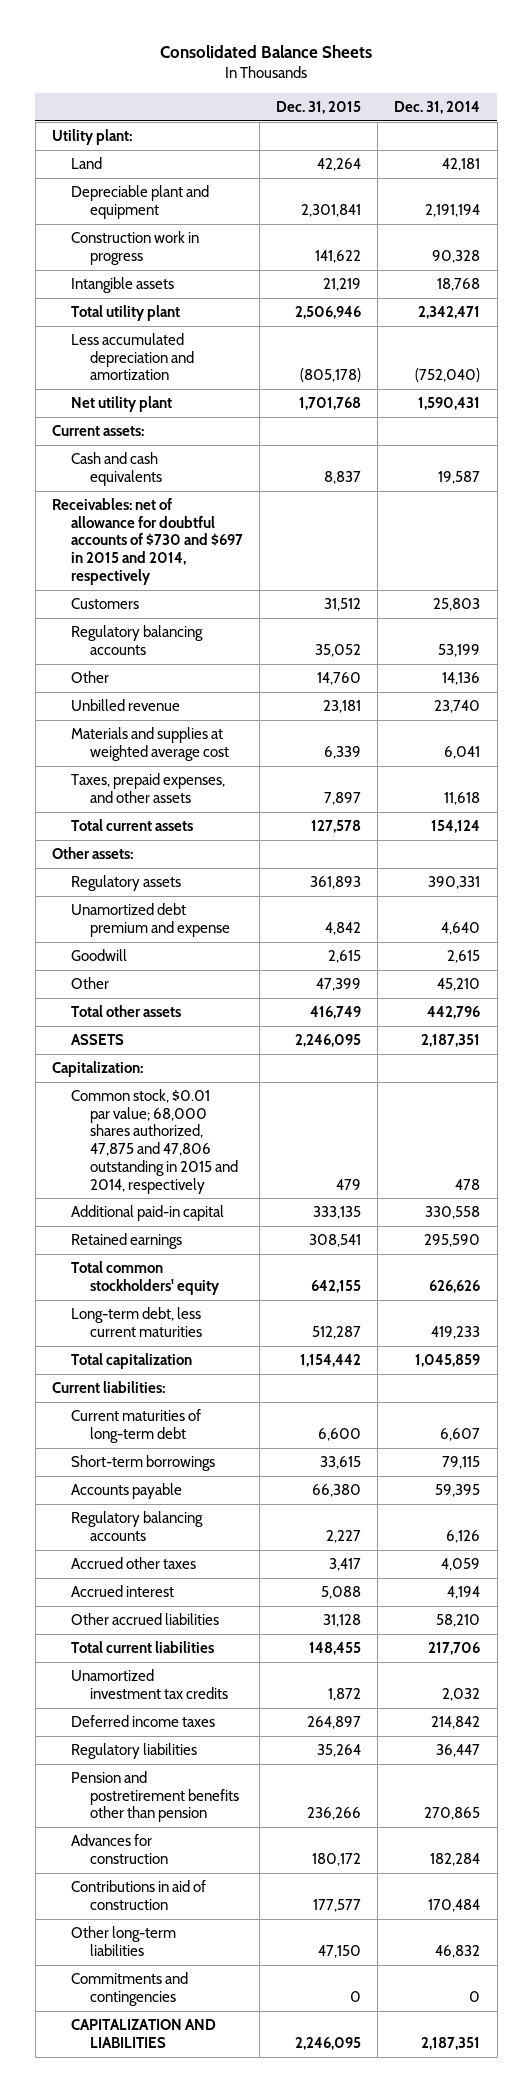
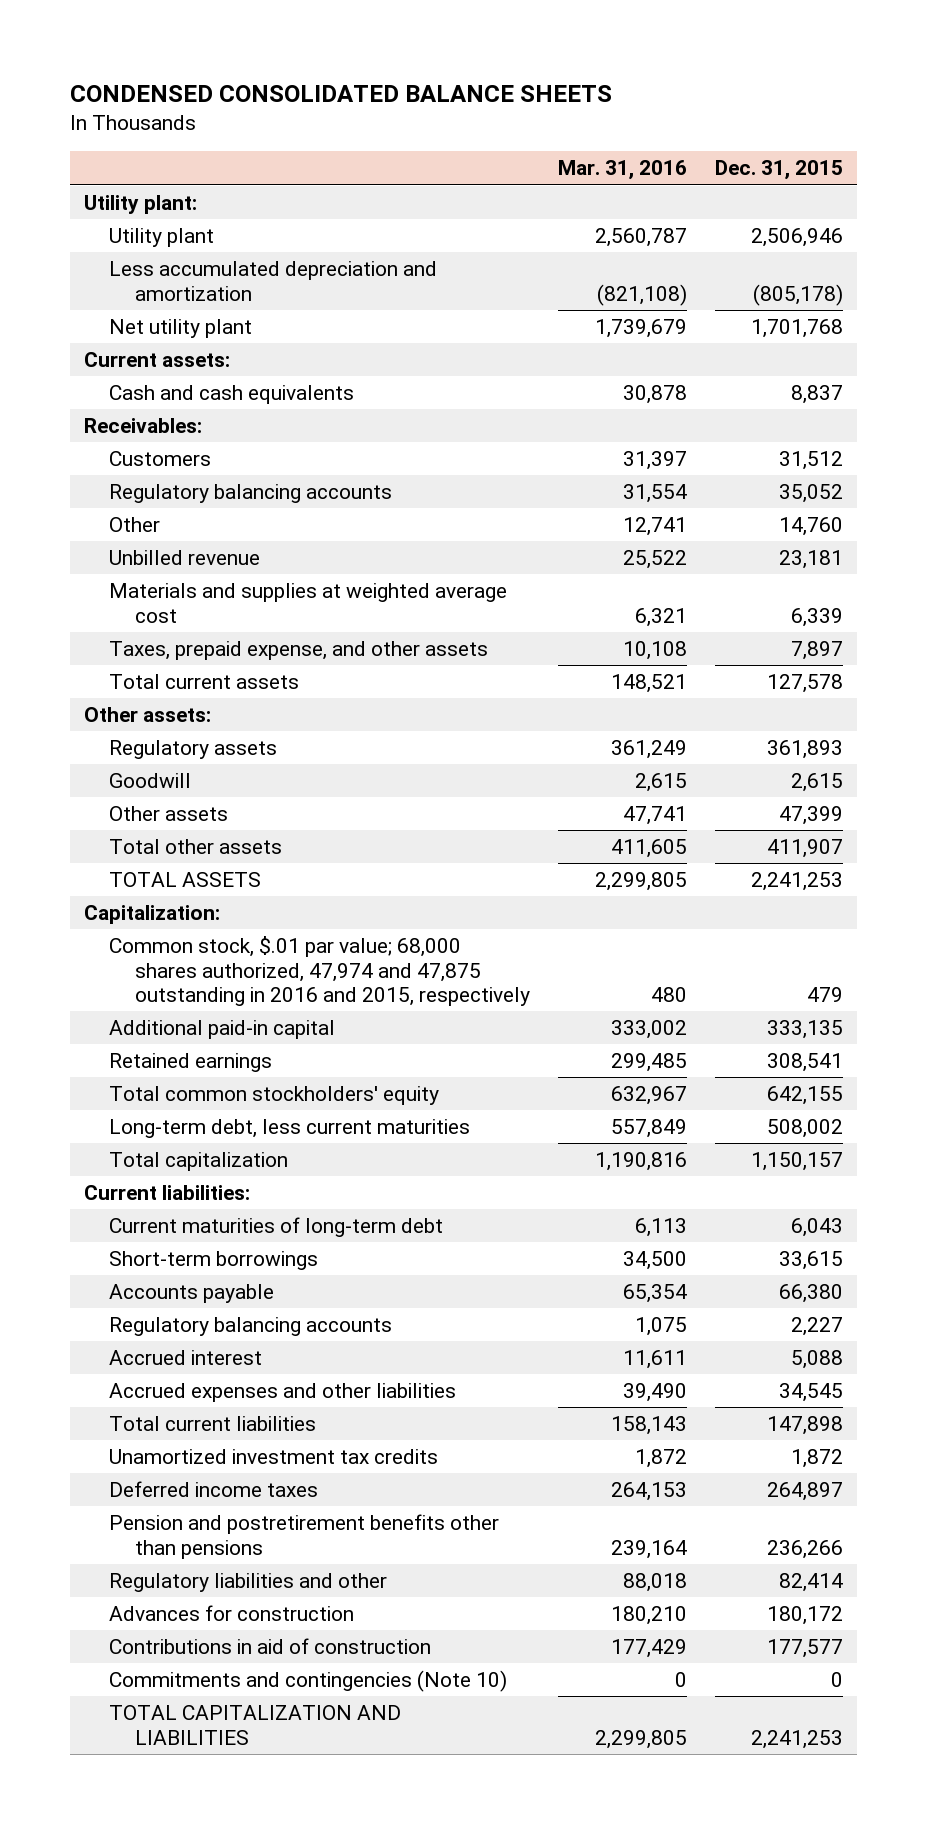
- Consolidated Balance Sheets
+ CONDENSED CONSOLIDATED BALANCE SHEETS
- | Dec. 31, 2015 | Dec. 31, 2014
+ | Mar. 31, 2016 | Dec. 31, 2015
- Land | 42,264 | 42,181
- Depreciable plant and equipment | 2,301,841 | 2,191,194
- Construction work in progress | 141,622 | 90,328
- Intangible assets | 21,219 | 18,768
- Total utility plant | 2,506,946 | 2,342,471
+ Utility plant | 2,560,787 | 2,506,946
- Receivables: net of allowance for doubtful accounts of $730 and $697 in 2015 and 2014, respectively
+ Receivables:
- Taxes, prepaid expenses, and other assets | 7,897 | 11,618
+ Taxes, prepaid expense, and other assets | 10,108 | 7,897
- Unamortized debt premium and expense | 4,842 | 4,640
- Other | 47,399 | 45,210
- Total other assets | 416,749 | 442,796
- ASSETS | 2,246,095 | 2,187,351
+ Other assets | 47,741 | 47,399
+ Total other assets | 411,605 | 411,907
+ TOTAL ASSETS | 2,299,805 | 2,241,253
- Common stock, $0.01 par value; 68,000 shares authorized, 47,875 and 47,806 outstanding in 2015 and 2014, respectively | 479 | 478
+ Common stock, $.01 par value; 68,000 shares authorized, 47,974 and 47,875 outstanding in 2016 and 2015, respectively | 480 | 479
- Long-term debt, less current maturities | 512,287 | 419,233
- Total capitalization | 1,154,442 | 1,045,859
+ Long-term debt, less current maturities | 557,849 | 508,002
+ Total capitalization | 1,190,816 | 1,150,157
- Current maturities of long-term debt | 6,600 | 6,607
+ Current maturities of long-term debt | 6,113 | 6,043
- Accrued other taxes | 3,417 | 4,059
- Other accrued liabilities | 31,128 | 58,210
- Total current liabilities | 148,455 | 217,706
+ Accrued expenses and other liabilities | 39,490 | 34,545
+ Total current liabilities | 158,143 | 147,898
- Regulatory liabilities | 35,264 | 36,447
- Pension and postretirement benefits other than pension | 236,266 | 270,865
+ Pension and postretirement benefits other than pensions | 239,164 | 236,266
+ Regulatory liabilities and other | 88,018 | 82,414
- Other long-term liabilities | 47,150 | 46,832
- Commitments and contingencies | 0 | 0
- CAPITALIZATION AND LIABILITIES | 2,246,095 | 2,187,351
+ Commitments and contingencies (Note 10) | 0 | 0
+ TOTAL CAPITALIZATION AND LIABILITIES | 2,299,805 | 2,241,253

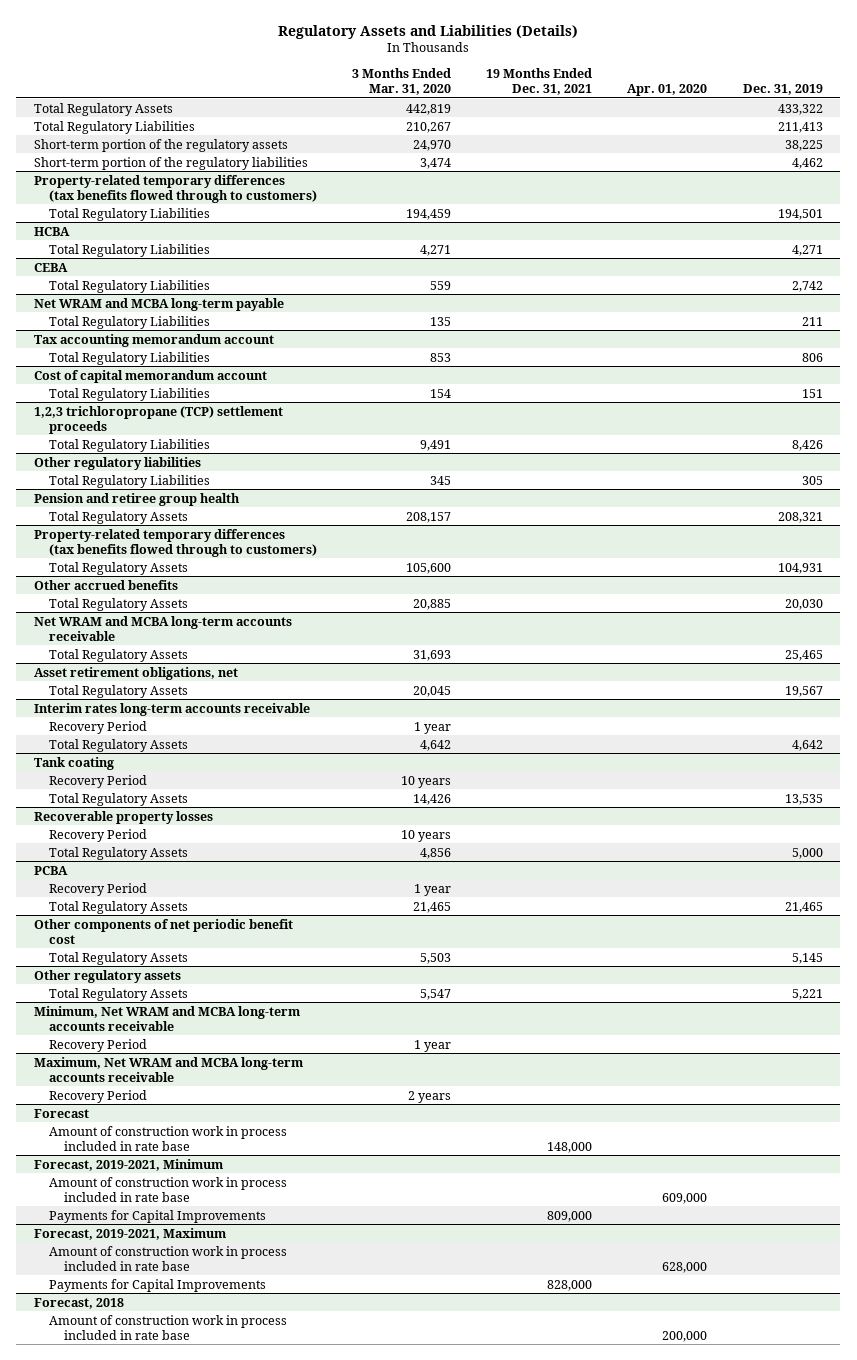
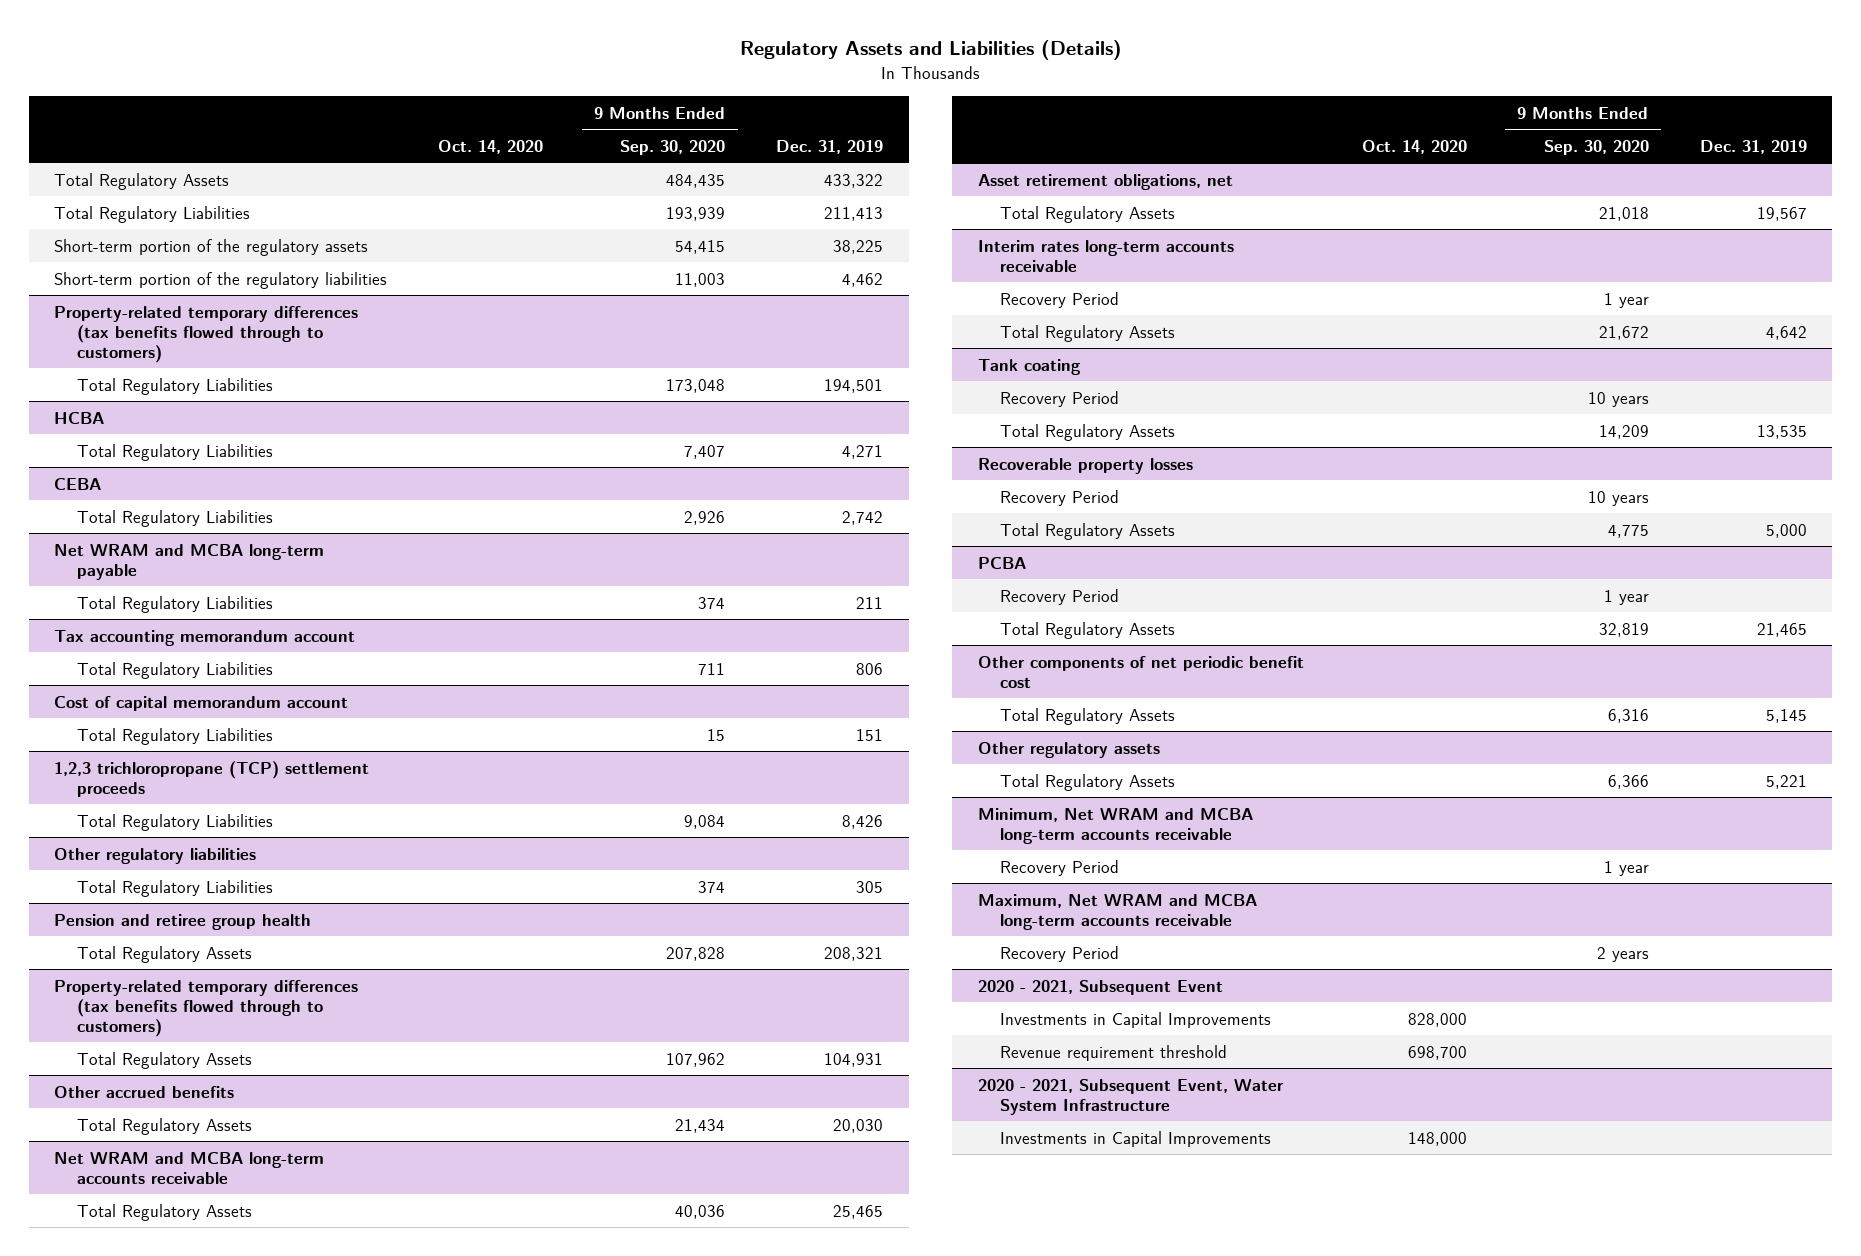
- | 3 Months Ended Mar. 31, 2020 | 19 Months Ended Dec. 31, 2021 | Apr. 01, 2020 | Dec. 31, 2019
+ | Oct. 14, 2020 | 9 Months Ended Sep. 30, 2020 | Dec. 31, 2019
- Forecast
- Amount of construction work in process included in rate base | | 148,000 | |
- Forecast, 2019-2021, Minimum
- Amount of construction work in process included in rate base | | | 609,000 |
- Payments for Capital Improvements | | 809,000 | |
- Forecast, 2019-2021, Maximum
- Amount of construction work in process included in rate base | | | 628,000 |
- Payments for Capital Improvements | | 828,000 | |
- Forecast, 2018
- Amount of construction work in process included in rate base | | | 200,000 |
+ 2020 - 2021, Subsequent Event
+ Investments in Capital Improvements | 828,000 | |
+ Revenue requirement threshold | 698,700 | |
+ 2020 - 2021, Subsequent Event, Water System Infrastructure
+ Investments in Capital Improvements | 148,000 | |

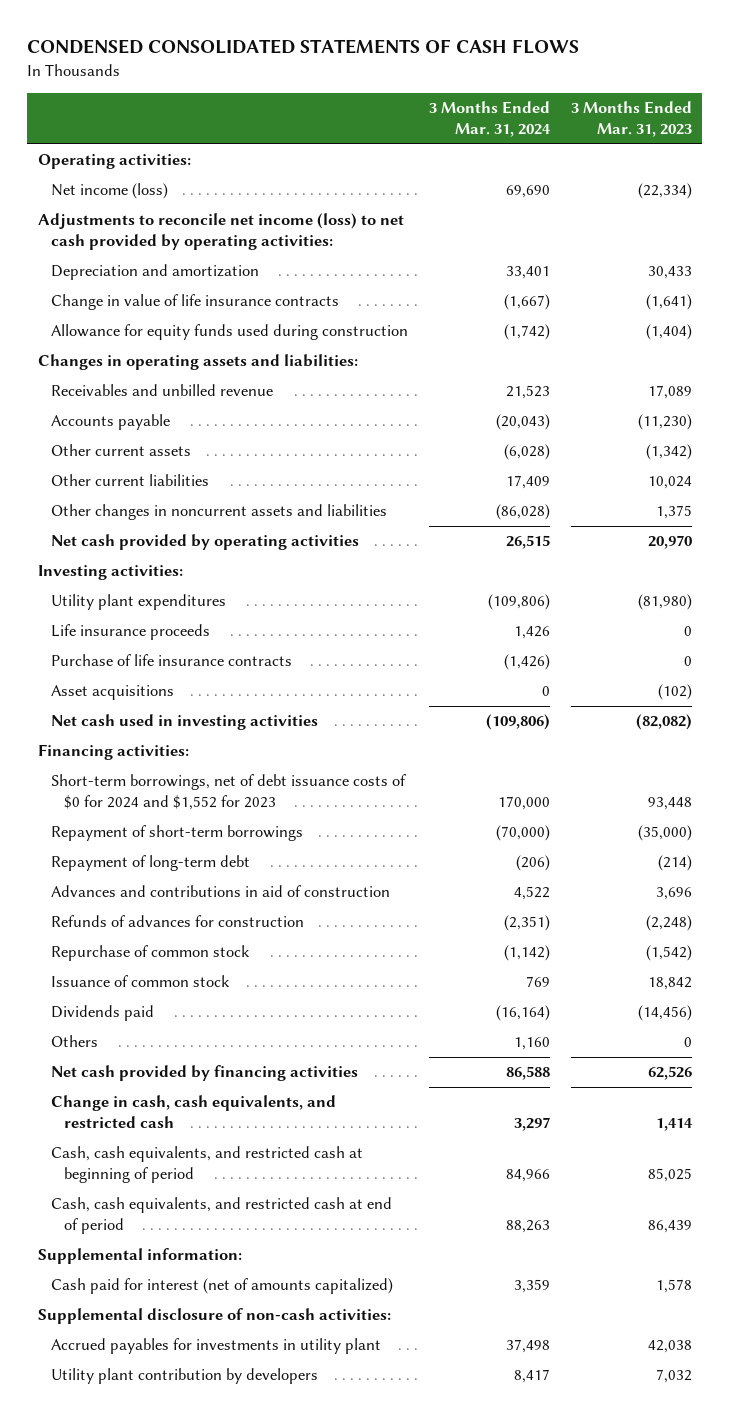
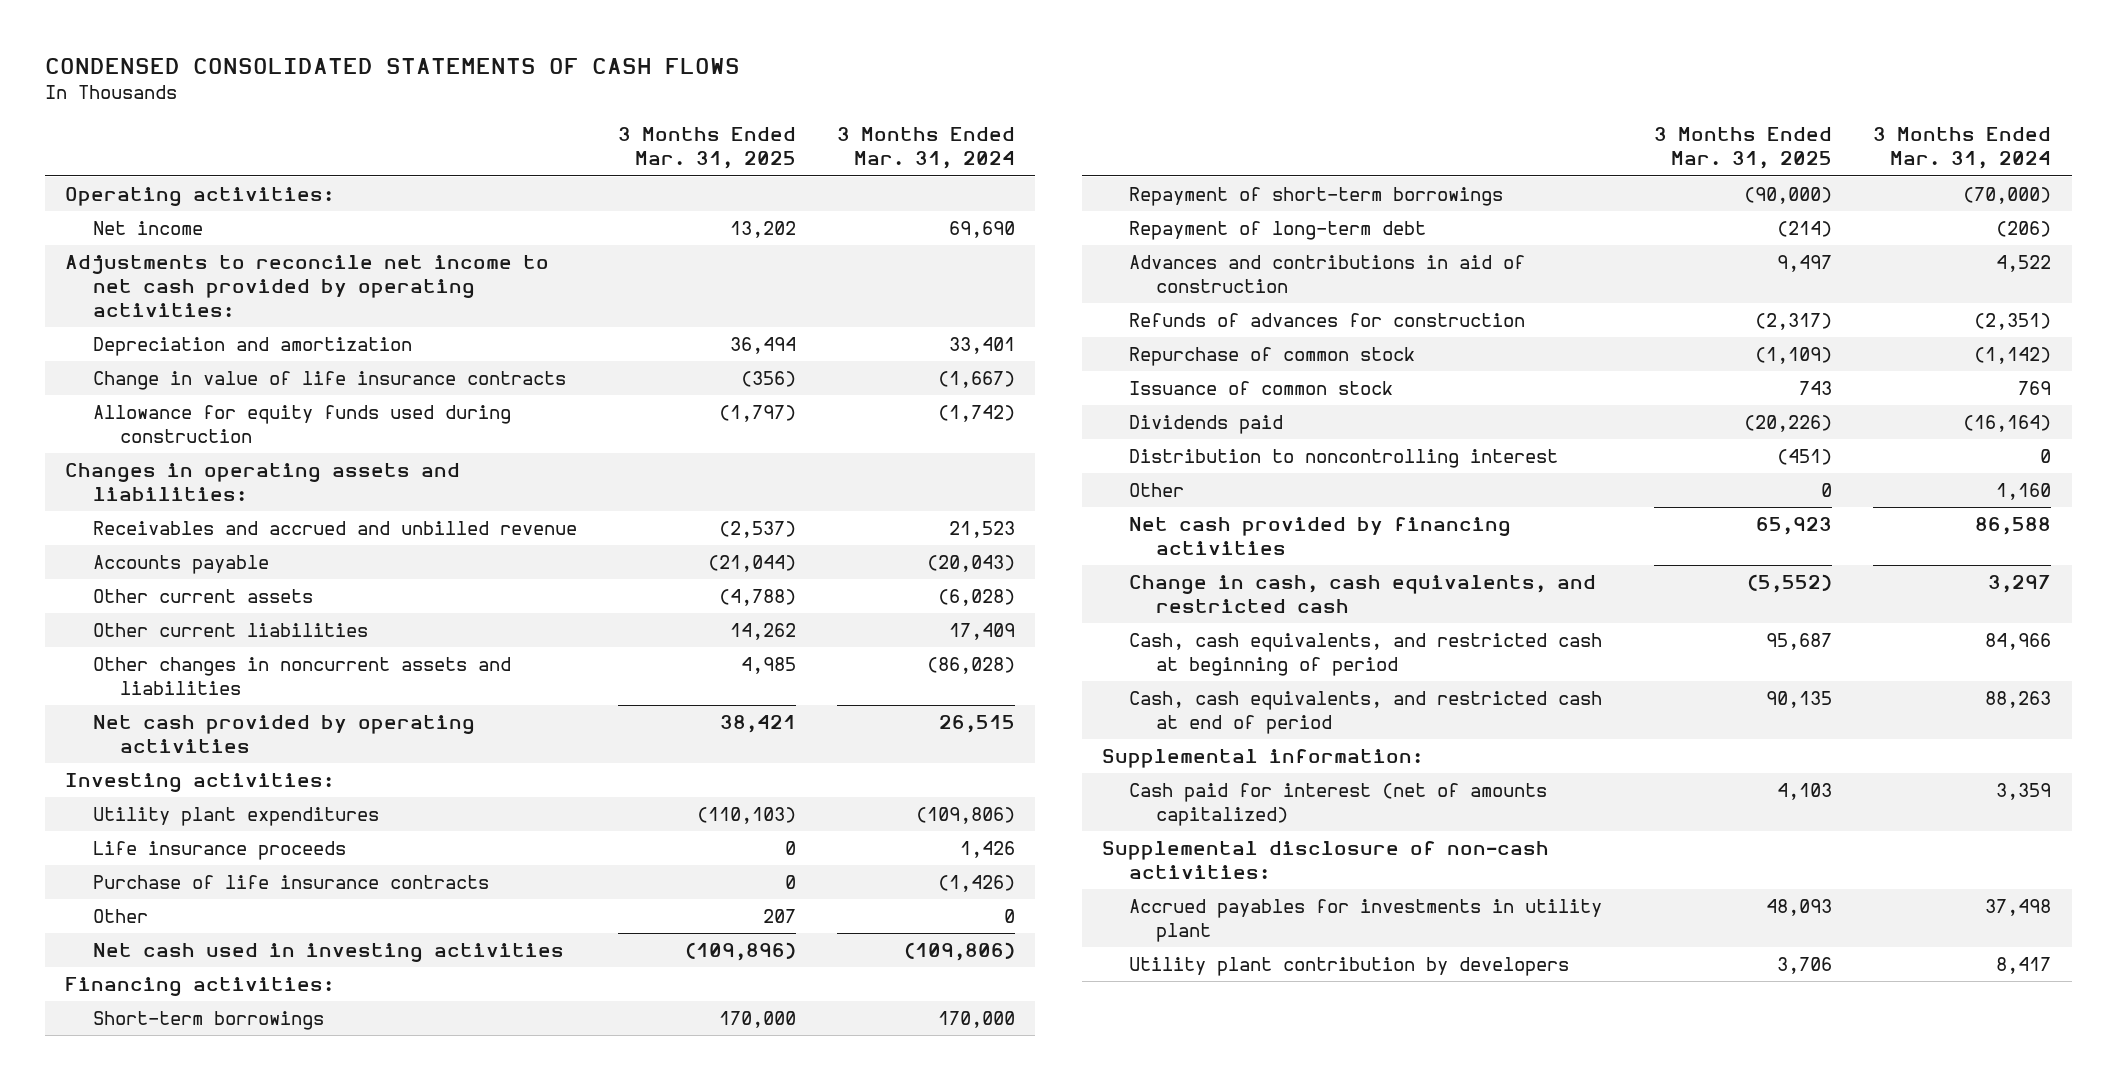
- | 3 Months Ended Mar. 31, 2024 | 3 Months Ended Mar. 31, 2023
+ | 3 Months Ended Mar. 31, 2025 | 3 Months Ended Mar. 31, 2024
- Net income (loss) | 69,690 | (22,334)
- Adjustments to reconcile net income (loss) to net cash provided by operating activities:
+ Net income | 13,202 | 69,690
+ Adjustments to reconcile net income to net cash provided by operating activities:
- Receivables and unbilled revenue | 21,523 | 17,089
+ Receivables and accrued and unbilled revenue | (2,537) | 21,523
- Asset acquisitions | 0 | (102)
+ Other | 207 | 0
- Short-term borrowings, net of debt issuance costs of $0 for 2024 and $1,552 for 2023 | 170,000 | 93,448
+ Short-term borrowings | 170,000 | 170,000
- Others | 1,160 | 0
+ Distribution to noncontrolling interest | (451) | 0
+ Other | 0 | 1,160

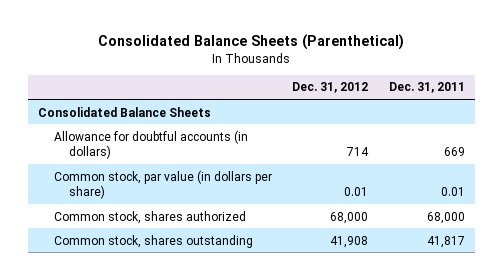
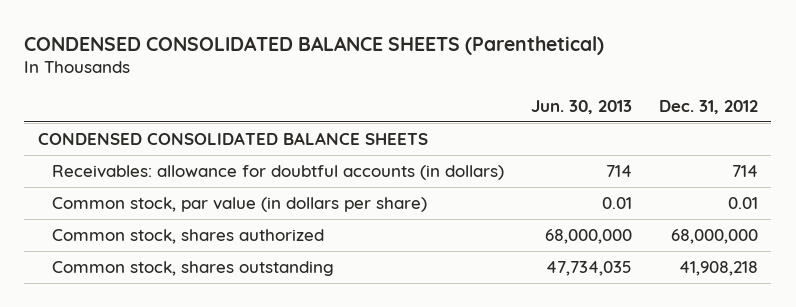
- Consolidated Balance Sheets (Parenthetical)
+ CONDENSED CONSOLIDATED BALANCE SHEETS (Parenthetical)
- | Dec. 31, 2012 | Dec. 31, 2011
+ | Jun. 30, 2013 | Dec. 31, 2012
- Consolidated Balance Sheets
- Allowance for doubtful accounts (in dollars) | 714 | 669
+ CONDENSED CONSOLIDATED BALANCE SHEETS
+ Receivables: allowance for doubtful accounts (in dollars) | 714 | 714
- Common stock, shares authorized | 68,000 | 68,000
- Common stock, shares outstanding | 41,908 | 41,817
+ Common stock, shares authorized | 68,000,000 | 68,000,000
+ Common stock, shares outstanding | 47,734,035 | 41,908,218

